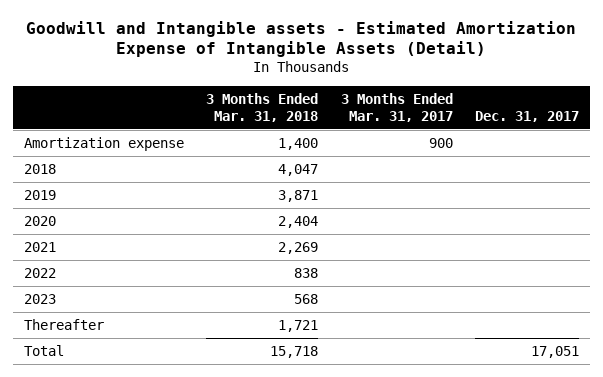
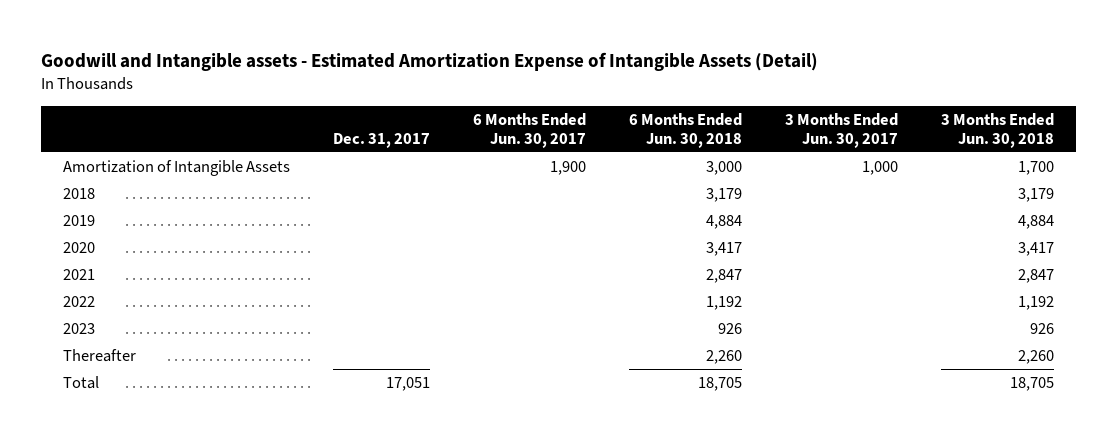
- | 3 Months Ended Mar. 31, 2018 | 3 Months Ended Mar. 31, 2017 | Dec. 31, 2017
+ | Dec. 31, 2017 | 6 Months Ended Jun. 30, 2017 | 6 Months Ended Jun. 30, 2018 | 3 Months Ended Jun. 30, 2017 | 3 Months Ended Jun. 30, 2018
- Amortization expense | 1,400 | 900 |
+ Amortization of Intangible Assets | | 1,900 | 3,000 | 1,000 | 1,700

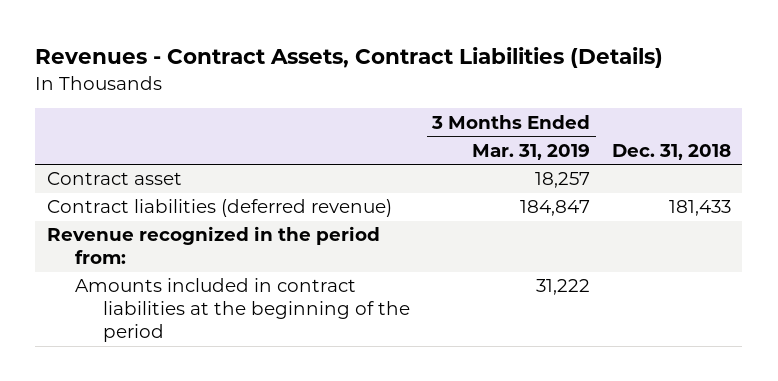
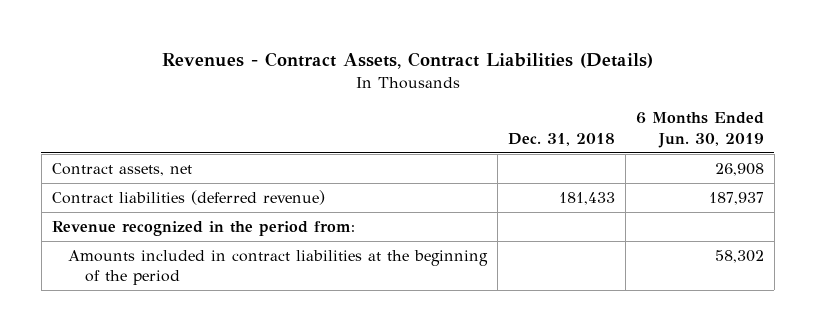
- | 3 Months Ended Mar. 31, 2019 | Dec. 31, 2018
+ | Dec. 31, 2018 | 6 Months Ended Jun. 30, 2019
- Contract asset | 18,257 |
+ Contract assets, net | | 26,908

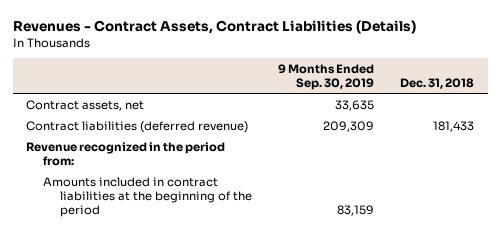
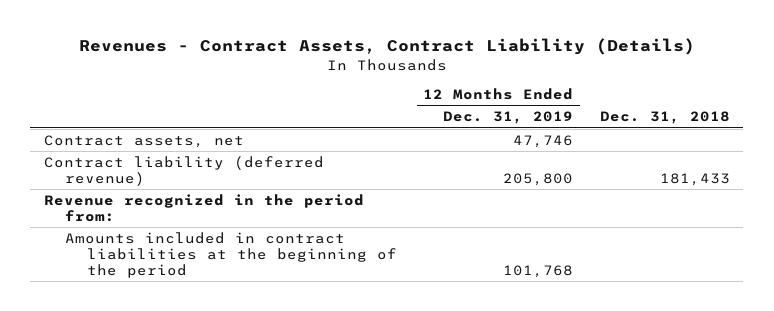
- Revenues - Contract Assets, Contract Liabilities (Details)
+ Revenues - Contract Assets, Contract Liability (Details)
- | 9 Months Ended Sep. 30, 2019 | Dec. 31, 2018
+ | 12 Months Ended Dec. 31, 2019 | Dec. 31, 2018
- Contract liabilities (deferred revenue) | 209,309 | 181,433
+ Contract liability (deferred revenue) | 205,800 | 181,433

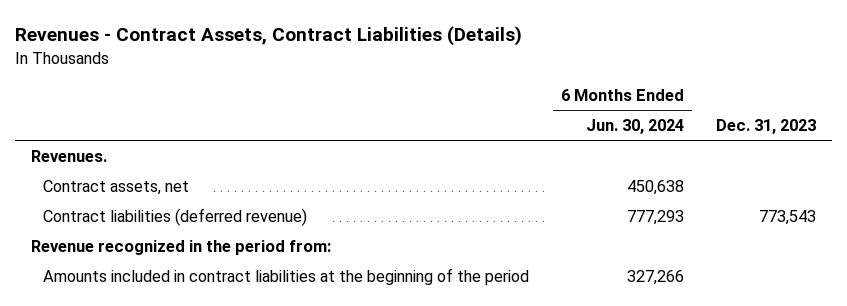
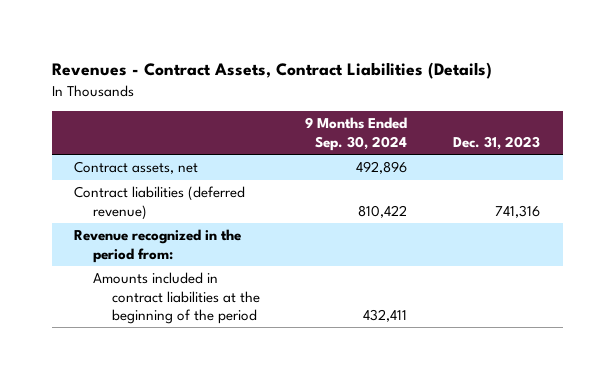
- | 6 Months Ended Jun. 30, 2024 | Dec. 31, 2023
+ | 9 Months Ended Sep. 30, 2024 | Dec. 31, 2023
- Revenues.
- Contract liabilities (deferred revenue) | 777,293 | 773,543
+ Contract liabilities (deferred revenue) | 810,422 | 741,316

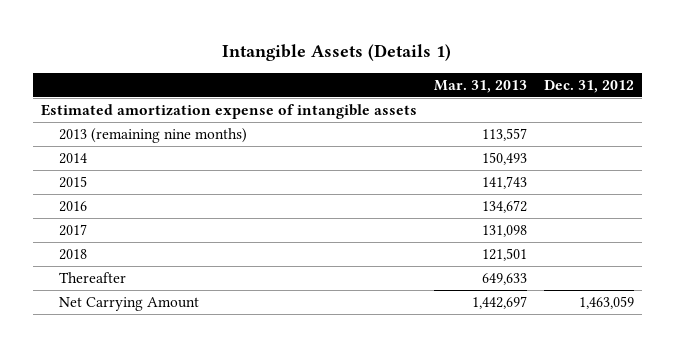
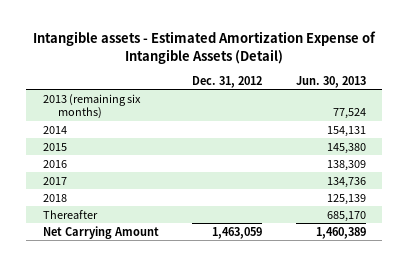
- Intangible Assets (Details 1)
+ Intangible assets - Estimated Amortization Expense of Intangible Assets (Detail)
- | Mar. 31, 2013 | Dec. 31, 2012
+ | Dec. 31, 2012 | Jun. 30, 2013
- Estimated amortization expense of intangible assets
- 2013 (remaining nine months) | 113,557 |
+ 2013 (remaining six months) | | 77,524

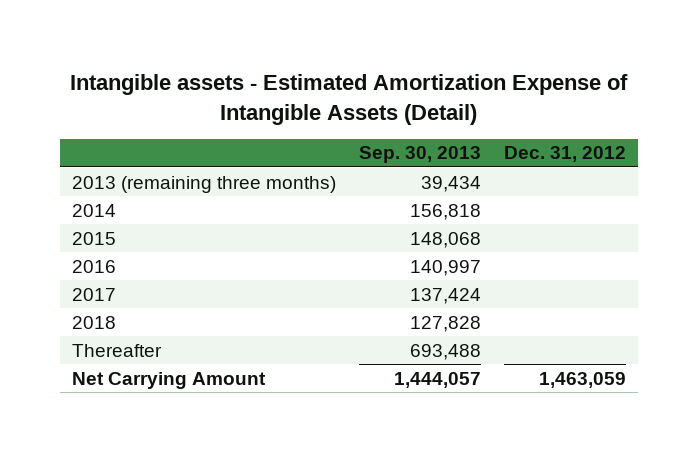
- | Dec. 31, 2012 | Jun. 30, 2013
+ | Sep. 30, 2013 | Dec. 31, 2012
- 2013 (remaining six months) | | 77,524
+ 2013 (remaining three months) | 39,434 |

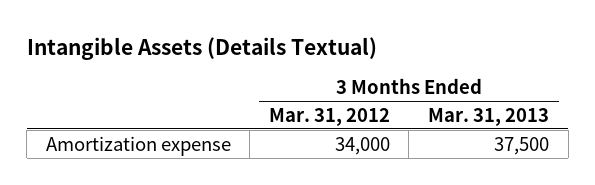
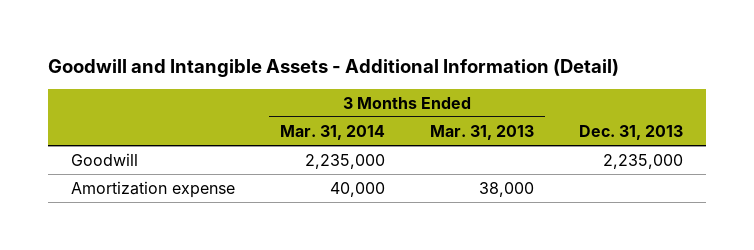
- Intangible Assets (Details Textual)
+ Goodwill and Intangible Assets - Additional Information (Detail)
- | 3 Months Ended Mar. 31, 2012 | 3 Months Ended Mar. 31, 2013
+ | 3 Months Ended Mar. 31, 2014 | 3 Months Ended Mar. 31, 2013 | Dec. 31, 2013
- Amortization expense | 34,000 | 37,500
+ Goodwill | 2,235,000 | | 2,235,000
+ Amortization expense | 40,000 | 38,000 |

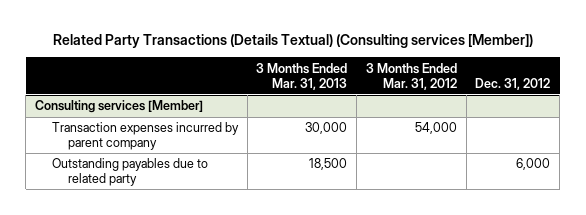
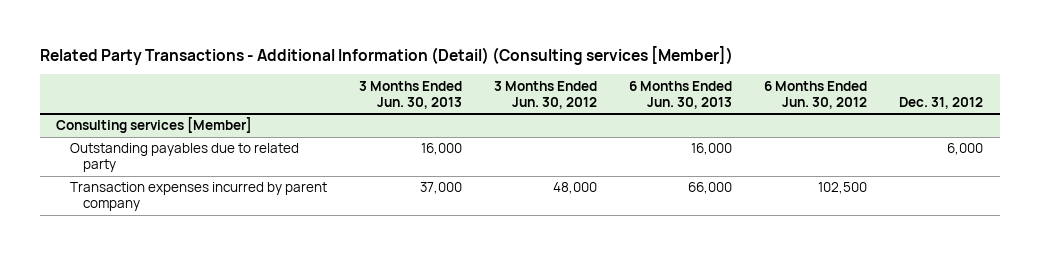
- Related Party Transactions (Details Textual) (Consulting services [Member])
+ Related Party Transactions - Additional Information (Detail) (Consulting services [Member])
- | 3 Months Ended Mar. 31, 2013 | 3 Months Ended Mar. 31, 2012 | Dec. 31, 2012
+ | 3 Months Ended Jun. 30, 2013 | 3 Months Ended Jun. 30, 2012 | 6 Months Ended Jun. 30, 2013 | 6 Months Ended Jun. 30, 2012 | Dec. 31, 2012
@ Consulting services [Member]
moved down: Transaction expenses incurred by parent company | 37,000 | 48,000 | 66,000 | 102,500 |

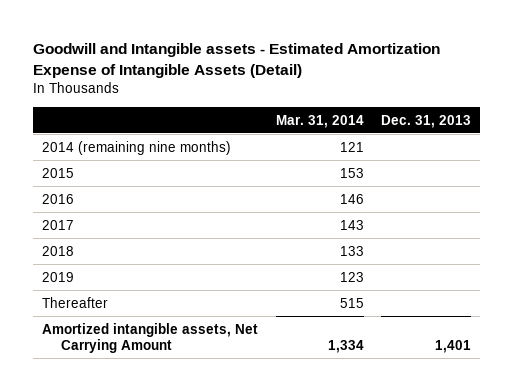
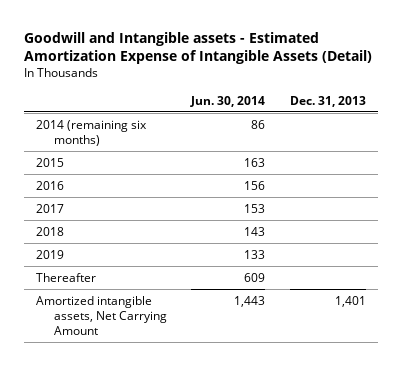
- | Mar. 31, 2014 | Dec. 31, 2013
+ | Jun. 30, 2014 | Dec. 31, 2013
- 2014 (remaining nine months) | 121 |
+ 2014 (remaining six months) | 86 |

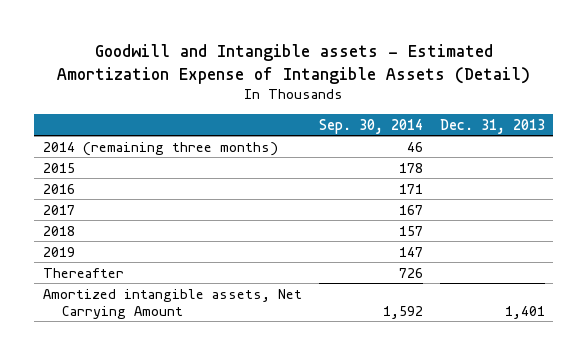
- | Jun. 30, 2014 | Dec. 31, 2013
+ | Sep. 30, 2014 | Dec. 31, 2013
- 2014 (remaining six months) | 86 |
+ 2014 (remaining three months) | 46 |

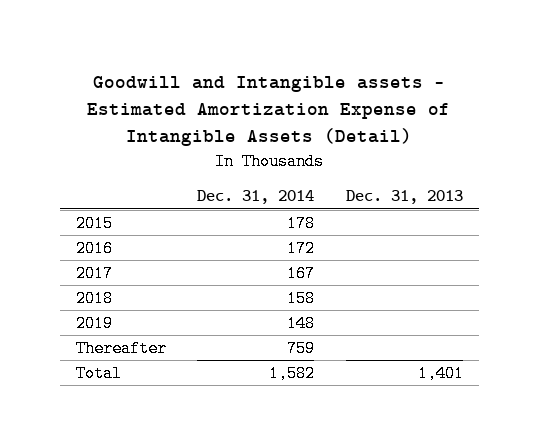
- | Sep. 30, 2014 | Dec. 31, 2013
+ | Dec. 31, 2014 | Dec. 31, 2013
- 2014 (remaining three months) | 46 |
- Amortized intangible assets, Net Carrying Amount | 1,592 | 1,401
+ Total | 1,582 | 1,401

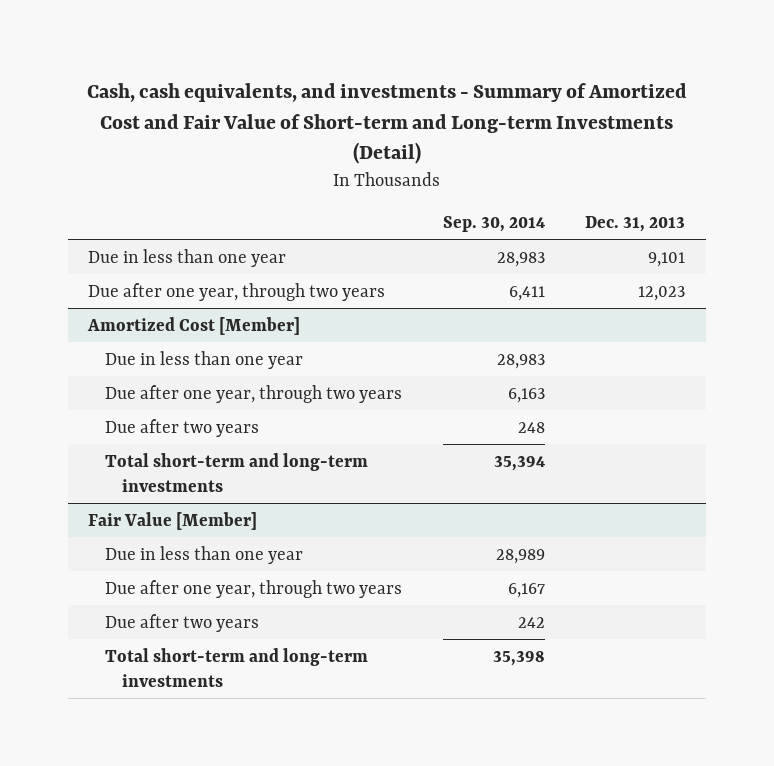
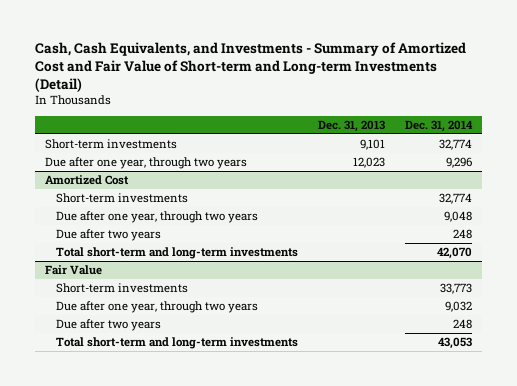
- Cash, cash equivalents, and investments - Summary of Amortized Cost and Fair Value of Short-term and Long-term Investments (Detail)
+ Cash, Cash Equivalents, and Investments - Summary of Amortized Cost and Fair Value of Short-term and Long-term Investments (Detail)
- | Sep. 30, 2014 | Dec. 31, 2013
+ | Dec. 31, 2013 | Dec. 31, 2014
- Due in less than one year | 28,983 | 9,101
+ Short-term investments | 9,101 | 32,774
- Amortized Cost [Member]
- Due in less than one year | 28,983 |
+ Amortized Cost
+ Short-term investments | | 32,774
- Fair Value [Member]
- Due in less than one year | 28,989 |
+ Fair Value
+ Short-term investments | | 33,773

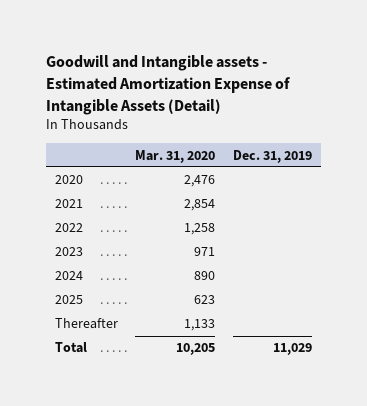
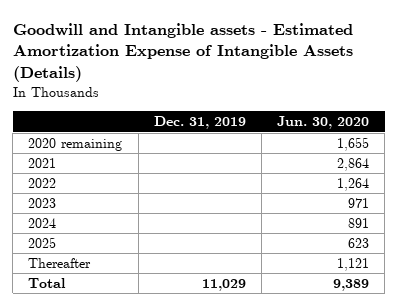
- Goodwill and Intangible assets - Estimated Amortization Expense of Intangible Assets (Detail)
+ Goodwill and Intangible assets - Estimated Amortization Expense of Intangible Assets (Details)
- | Mar. 31, 2020 | Dec. 31, 2019
+ | Dec. 31, 2019 | Jun. 30, 2020
- 2020 | 2,476 |
+ 2020 remaining | | 1,655

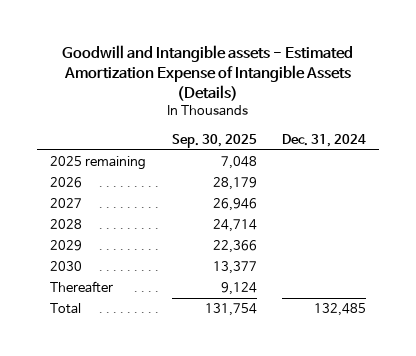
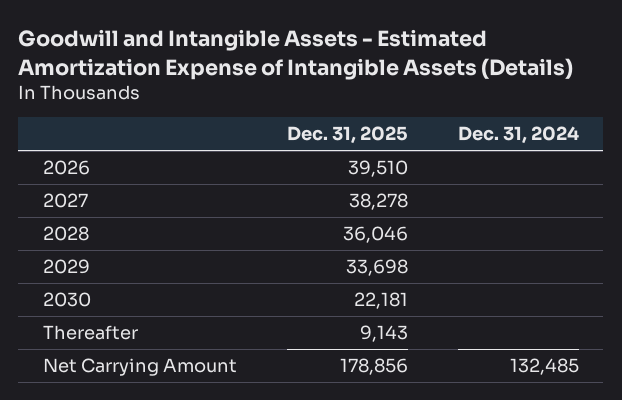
- Goodwill and Intangible assets - Estimated Amortization Expense of Intangible Assets (Details)
+ Goodwill and Intangible Assets - Estimated Amortization Expense of Intangible Assets (Details)
- | Sep. 30, 2025 | Dec. 31, 2024
+ | Dec. 31, 2025 | Dec. 31, 2024
- 2025 remaining | 7,048 |
- Total | 131,754 | 132,485
+ Net Carrying Amount | 178,856 | 132,485

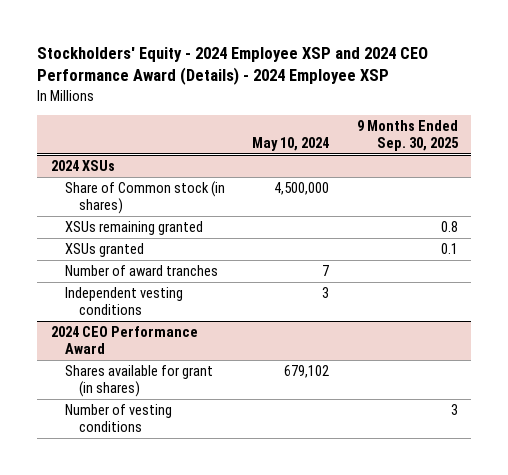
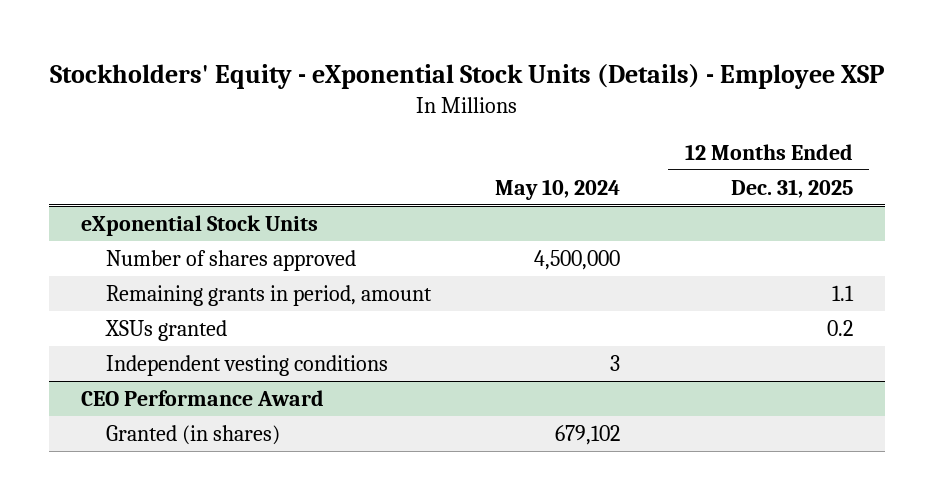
- Stockholders' Equity - 2024 Employee XSP and 2024 CEO Performance Award (Details) - 2024 Employee XSP
+ Stockholders' Equity - eXponential Stock Units (Details) - Employee XSP
- | May 10, 2024 | 9 Months Ended Sep. 30, 2025
+ | May 10, 2024 | 12 Months Ended Dec. 31, 2025
- 2024 XSUs
- Share of Common stock (in shares) | 4,500,000 |
- XSUs remaining granted | | 0.8
+ eXponential Stock Units
+ Number of shares approved | 4,500,000 |
+ Remaining grants in period, amount | | 1.1
- Number of award tranches | 7 |
- 2024 CEO Performance Award
- Shares available for grant (in shares) | 679,102 |
- Number of vesting conditions | | 3
+ CEO Performance Award
+ Granted (in shares) | 679,102 |

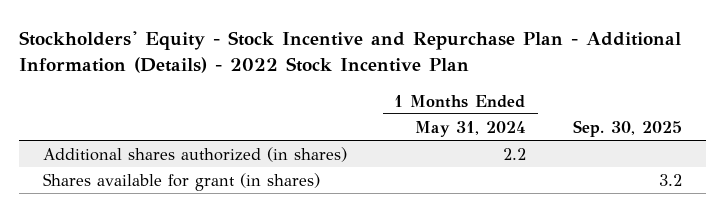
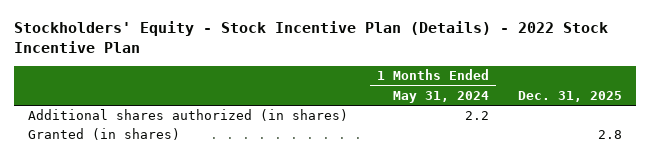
- Stockholders' Equity - Stock Incentive and Repurchase Plan - Additional Information (Details) - 2022 Stock Incentive Plan
+ Stockholders' Equity - Stock Incentive Plan (Details) - 2022 Stock Incentive Plan
- | 1 Months Ended May 31, 2024 | Sep. 30, 2025
+ | 1 Months Ended May 31, 2024 | Dec. 31, 2025
- Shares available for grant (in shares) | | 3.2
+ Granted (in shares) | | 2.8

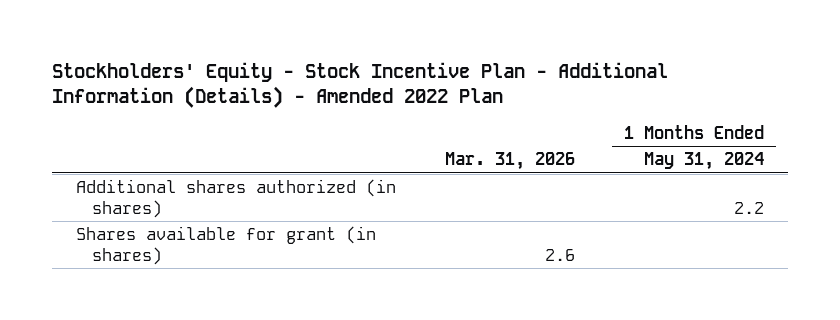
- Stockholders' Equity - Stock Incentive Plan (Details) - 2022 Stock Incentive Plan
+ Stockholders' Equity - Stock Incentive Plan - Additional Information (Details) - Amended 2022 Plan
- | 1 Months Ended May 31, 2024 | Dec. 31, 2025
+ | Mar. 31, 2026 | 1 Months Ended May 31, 2024
- Granted (in shares) | | 2.8
+ Shares available for grant (in shares) | 2.6 |

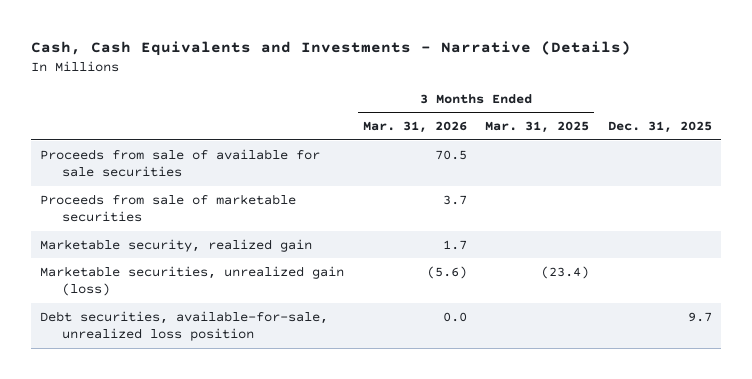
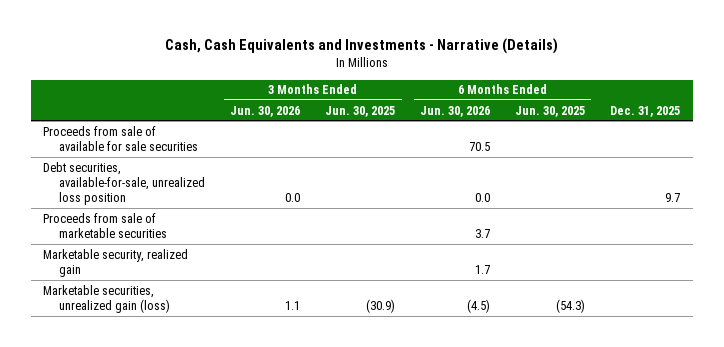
- | 3 Months Ended Mar. 31, 2026 | 3 Months Ended Mar. 31, 2025 | Dec. 31, 2025
+ | 3 Months Ended Jun. 30, 2026 | 3 Months Ended Jun. 30, 2025 | 6 Months Ended Jun. 30, 2026 | 6 Months Ended Jun. 30, 2025 | Dec. 31, 2025
moved up: Debt securities, available-for-sale, unrealized loss position | 0.0 | | 0.0 | | 9.7

